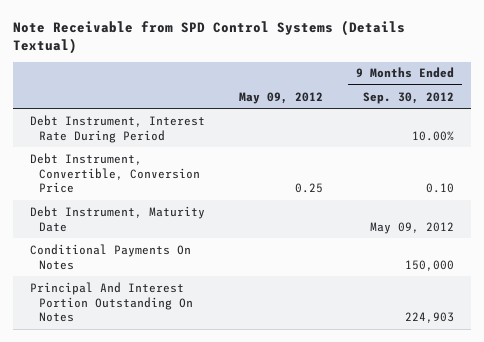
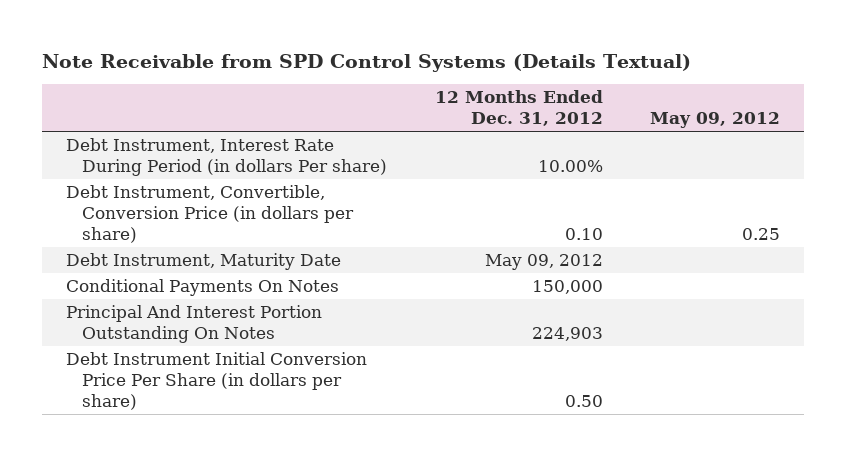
- | May 09, 2012 | 9 Months Ended Sep. 30, 2012
+ | 12 Months Ended Dec. 31, 2012 | May 09, 2012
- Debt Instrument, Interest Rate During Period | | 10.00%
- Debt Instrument, Convertible, Conversion Price | 0.25 | 0.10
+ Debt Instrument, Interest Rate During Period (in dollars Per share) | 10.00% |
+ Debt Instrument, Convertible, Conversion Price (in dollars per share) | 0.10 | 0.25
+ Debt Instrument Initial Conversion Price Per Share (in dollars per share) | 0.50 |

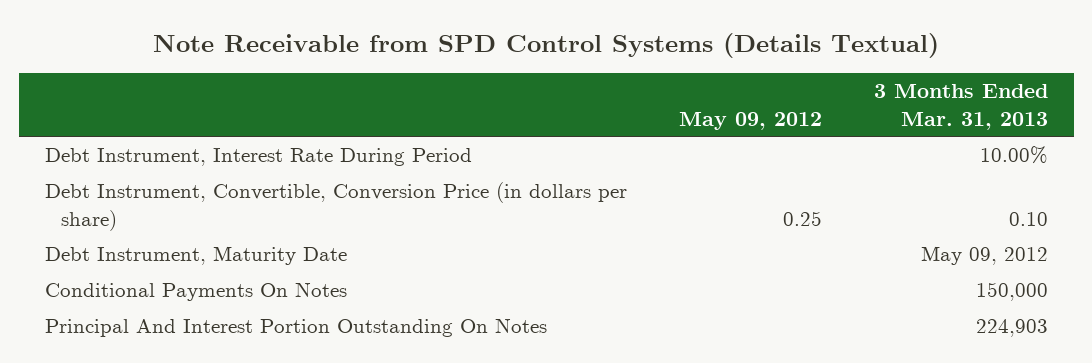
- | 12 Months Ended Dec. 31, 2012 | May 09, 2012
+ | May 09, 2012 | 3 Months Ended Mar. 31, 2013
- Debt Instrument, Interest Rate During Period (in dollars Per share) | 10.00% |
+ Debt Instrument, Interest Rate During Period | | 10.00%
- Debt Instrument Initial Conversion Price Per Share (in dollars per share) | 0.50 |

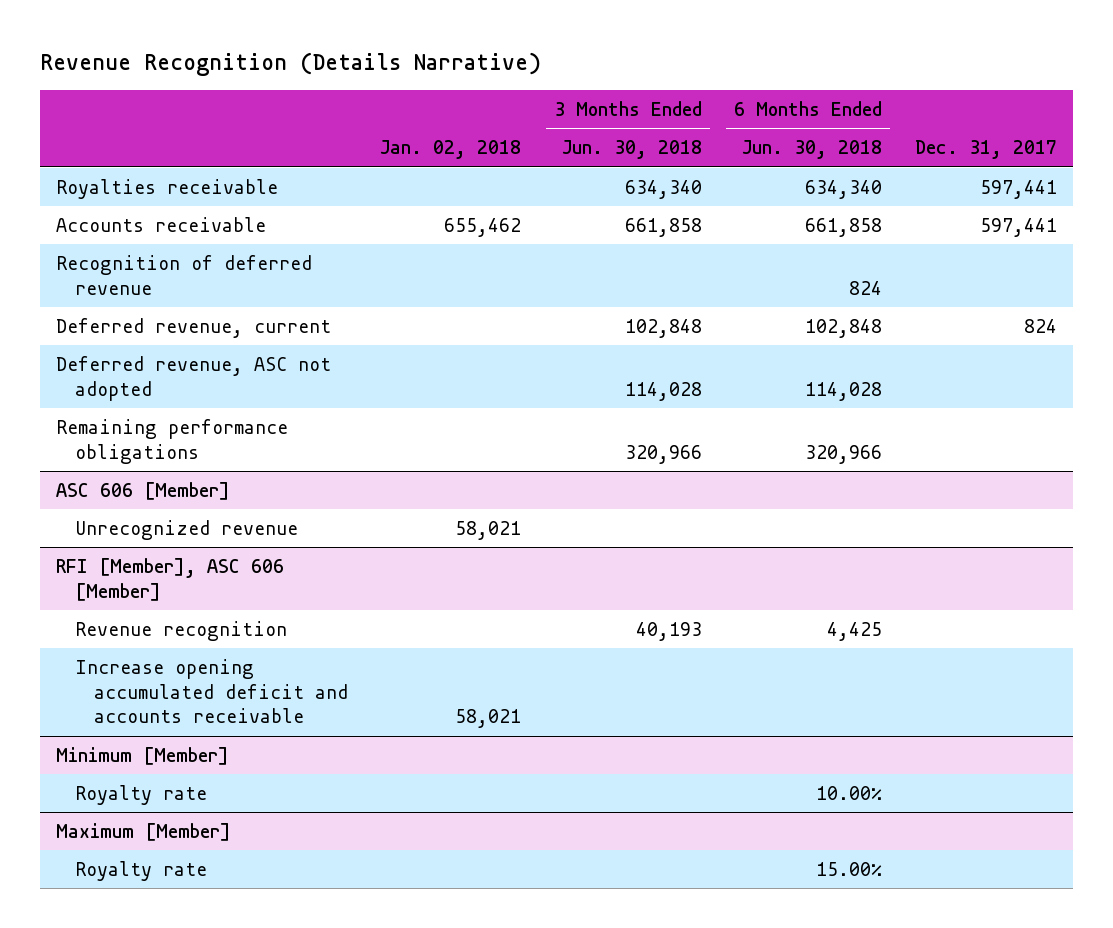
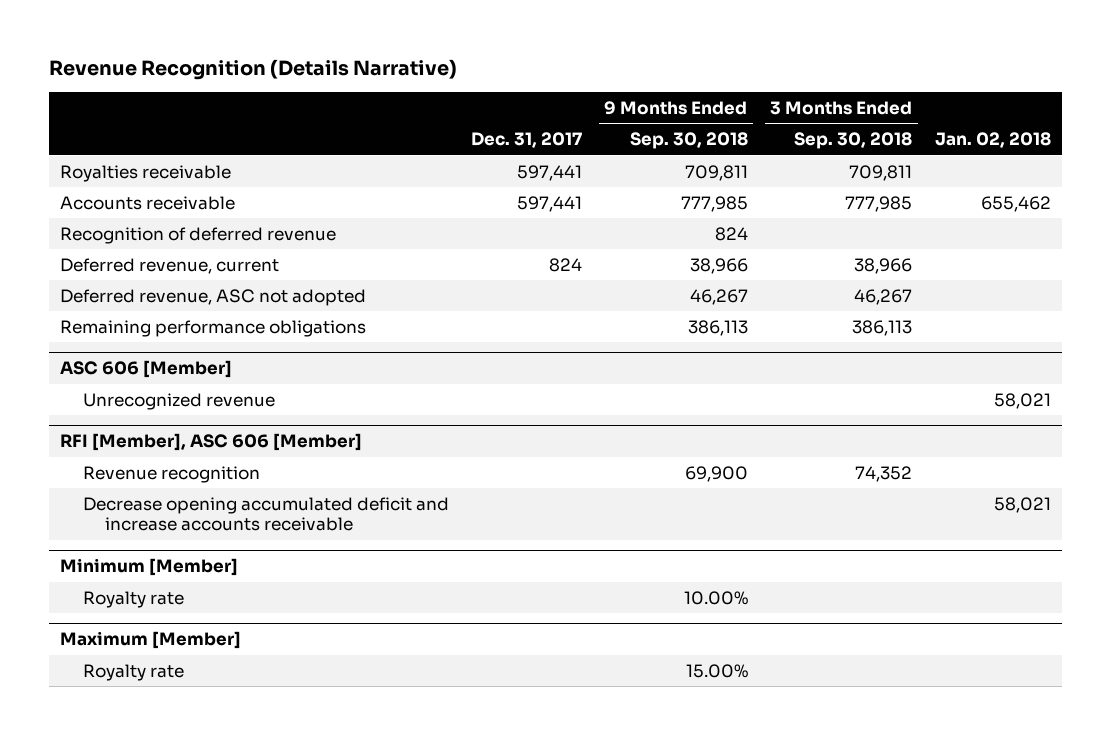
- | Jan. 02, 2018 | 3 Months Ended Jun. 30, 2018 | 6 Months Ended Jun. 30, 2018 | Dec. 31, 2017
+ | Dec. 31, 2017 | 9 Months Ended Sep. 30, 2018 | 3 Months Ended Sep. 30, 2018 | Jan. 02, 2018
@ RFI [Member], ASC 606 [Member]
- Increase opening accumulated deficit and accounts receivable | 58,021 | | |
+ Decrease opening accumulated deficit and increase accounts receivable | | | | 58,021

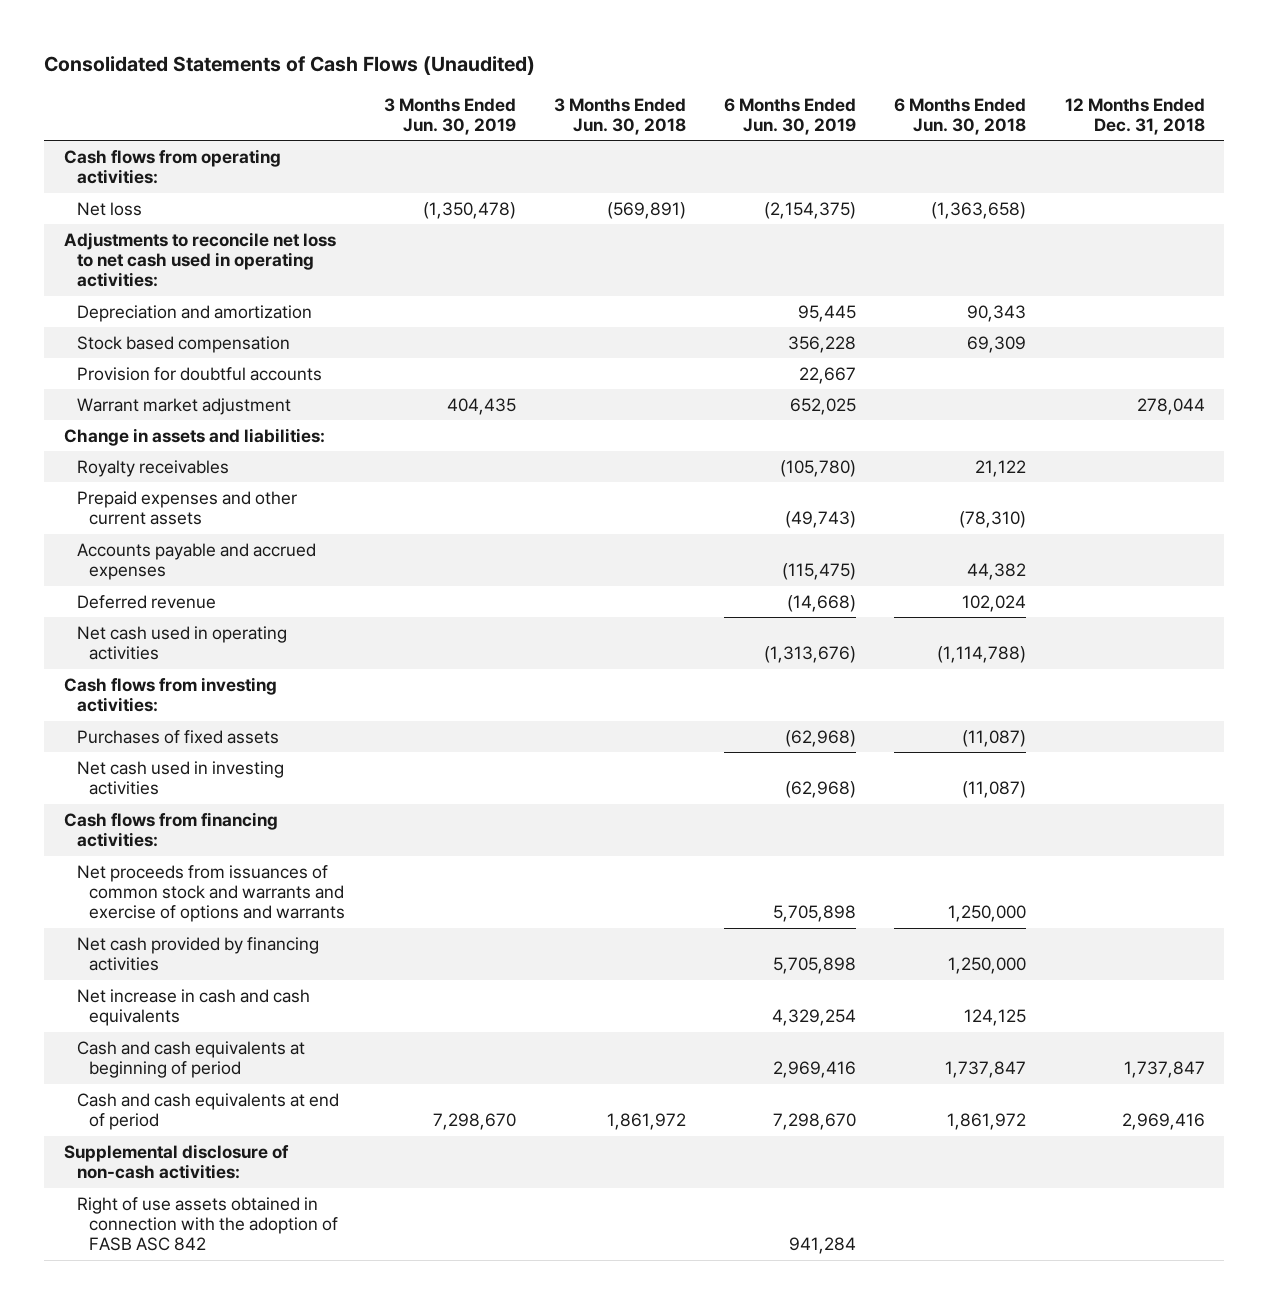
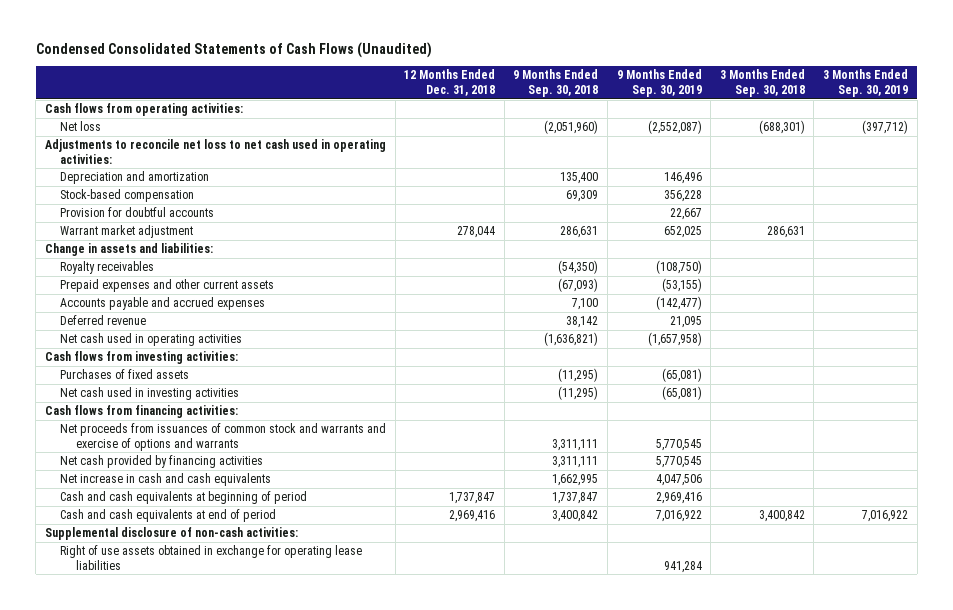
- Consolidated Statements of Cash Flows (Unaudited)
+ Condensed Consolidated Statements of Cash Flows (Unaudited)
- | 3 Months Ended Jun. 30, 2019 | 3 Months Ended Jun. 30, 2018 | 6 Months Ended Jun. 30, 2019 | 6 Months Ended Jun. 30, 2018 | 12 Months Ended Dec. 31, 2018
+ | 12 Months Ended Dec. 31, 2018 | 9 Months Ended Sep. 30, 2018 | 9 Months Ended Sep. 30, 2019 | 3 Months Ended Sep. 30, 2018 | 3 Months Ended Sep. 30, 2019
- Stock based compensation | | | 356,228 | 69,309 |
+ Stock-based compensation | | 69,309 | 356,228 | |
- Right of use assets obtained in connection with the adoption of FASB ASC 842 | | | 941,284 | |
+ Right of use assets obtained in exchange for operating lease liabilities | | | 941,284 | |

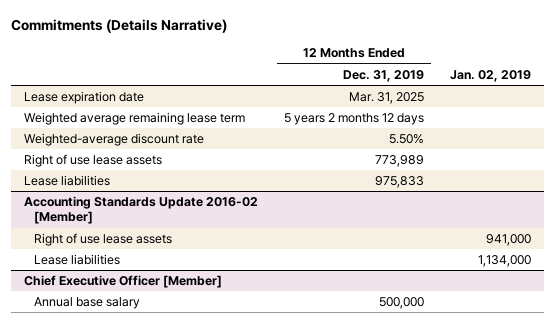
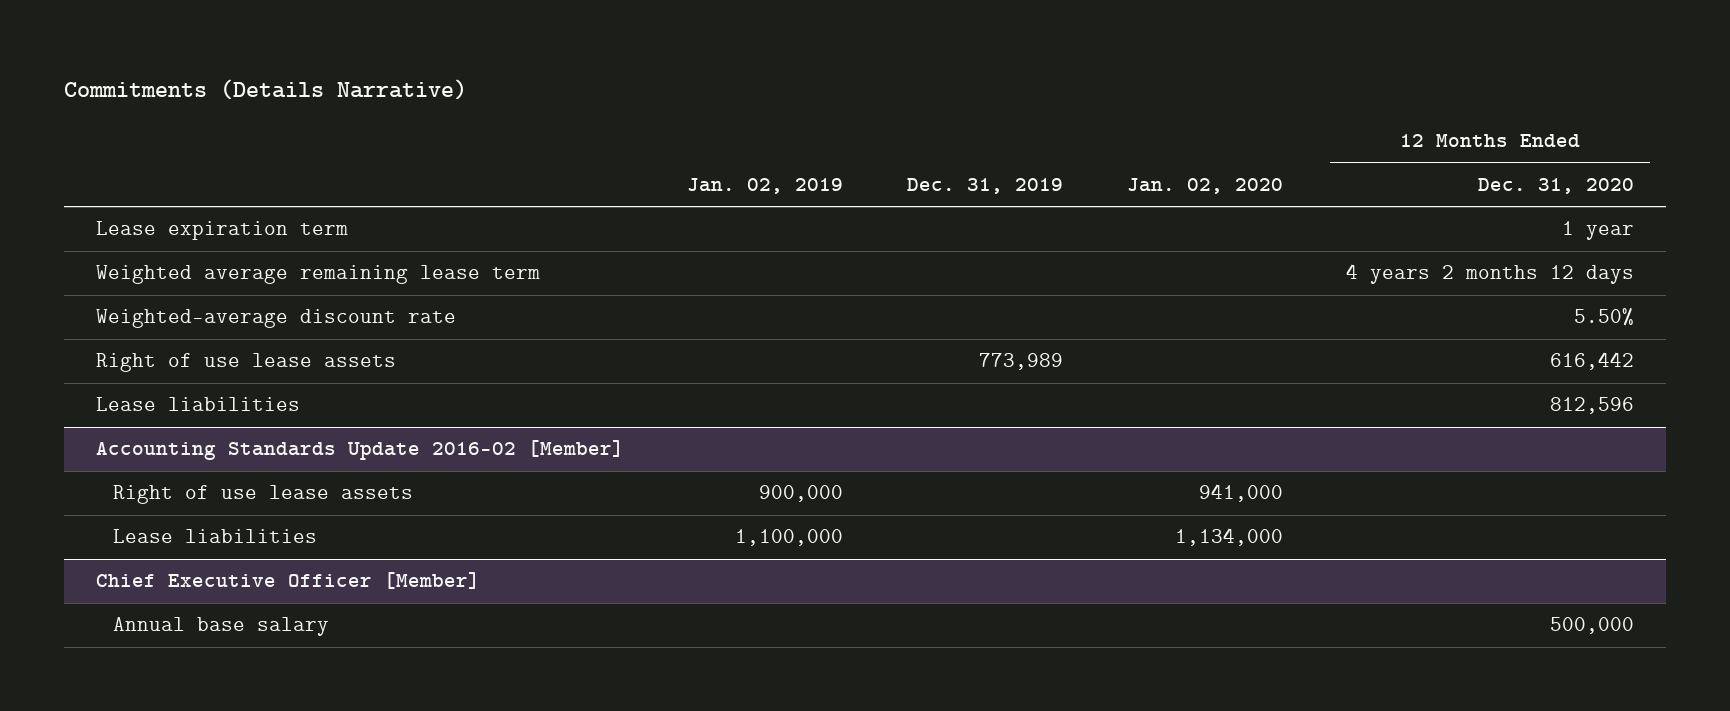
- | 12 Months Ended Dec. 31, 2019 | Jan. 02, 2019
+ | Jan. 02, 2019 | Dec. 31, 2019 | Jan. 02, 2020 | 12 Months Ended Dec. 31, 2020
- Lease expiration date | Mar. 31, 2025 |
+ Lease expiration term | | | | 1 year
@ Accounting Standards Update 2016-02 [Member]
- Right of use lease assets | | 941,000
- Lease liabilities | | 1,134,000
+ Right of use lease assets | 900,000 | | 941,000 |
+ Lease liabilities | 1,100,000 | | 1,134,000 |

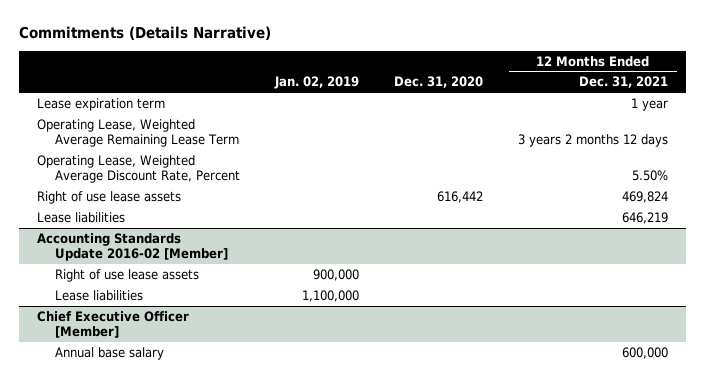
- | Jan. 02, 2019 | Dec. 31, 2019 | Jan. 02, 2020 | 12 Months Ended Dec. 31, 2020
+ | Jan. 02, 2019 | Dec. 31, 2020 | 12 Months Ended Dec. 31, 2021
- Weighted average remaining lease term | | | | 4 years 2 months 12 days
- Weighted-average discount rate | | | | 5.50%
+ Operating Lease, Weighted Average Remaining Lease Term | | | 3 years 2 months 12 days
+ Operating Lease, Weighted Average Discount Rate, Percent | | | 5.50%

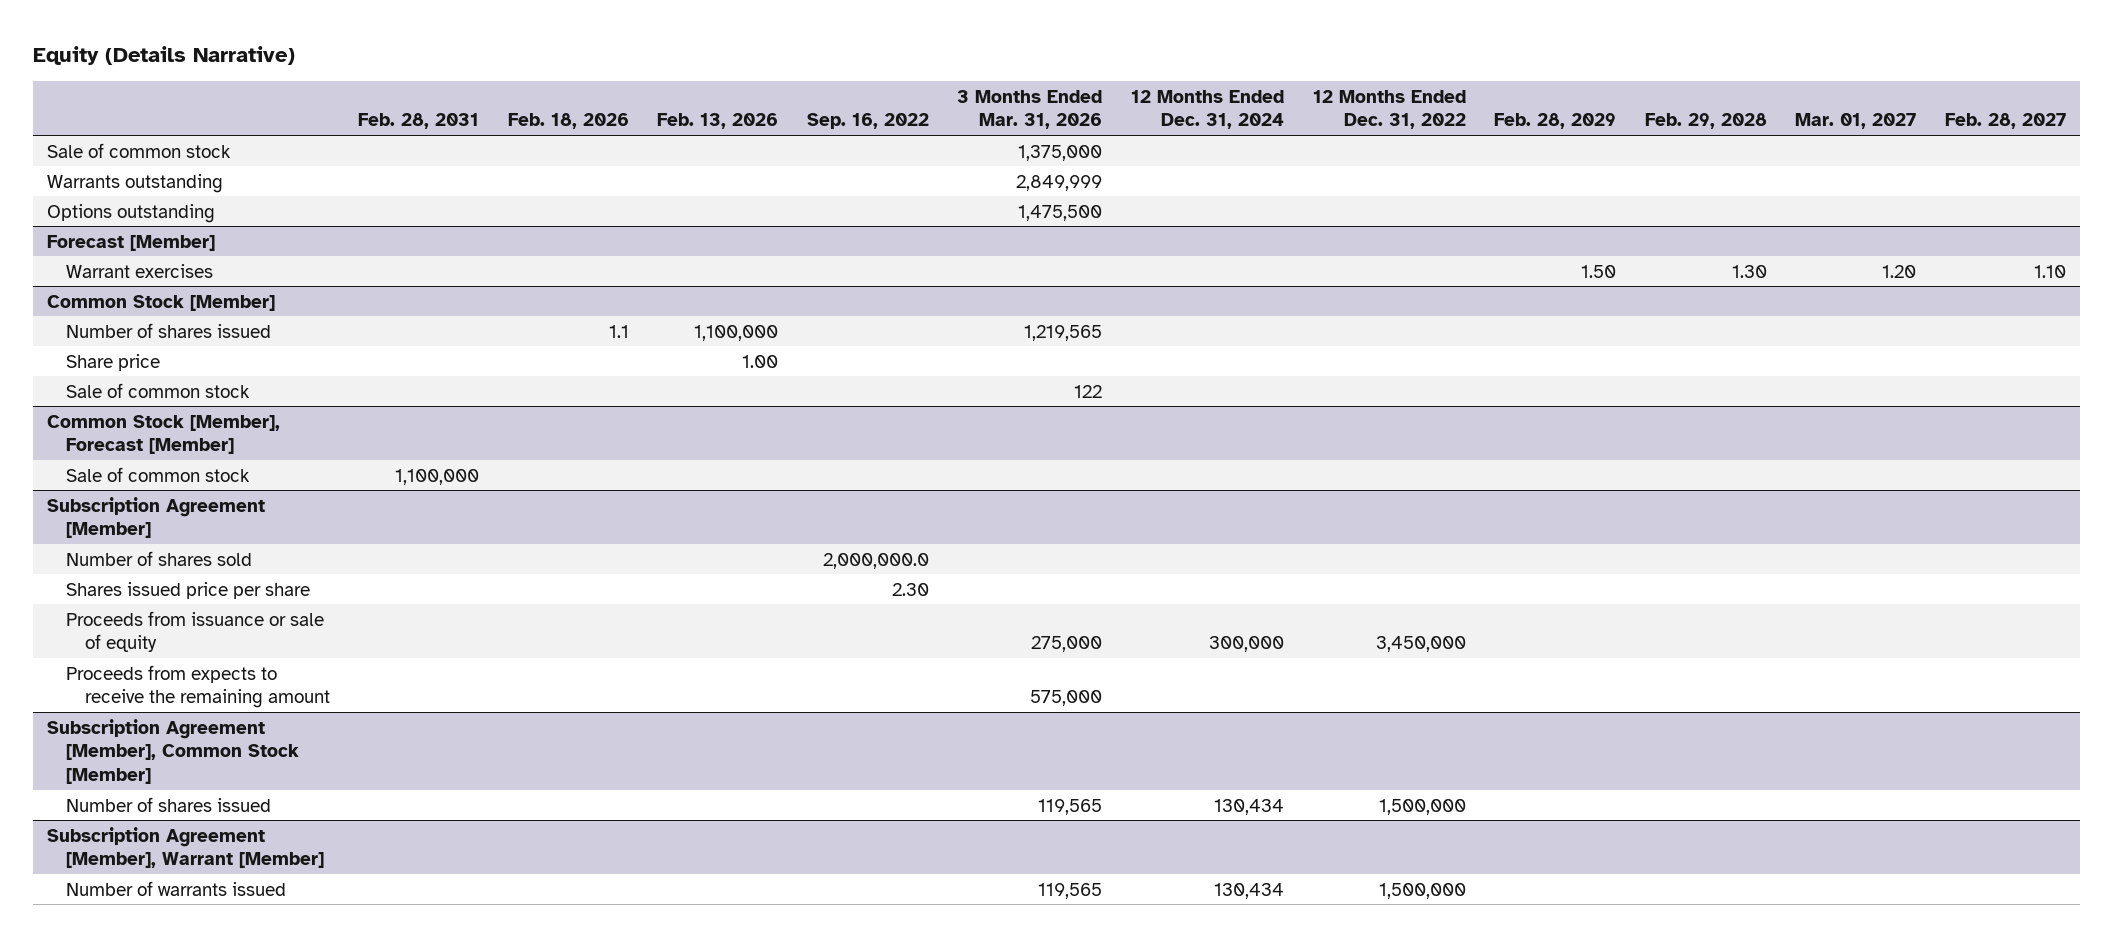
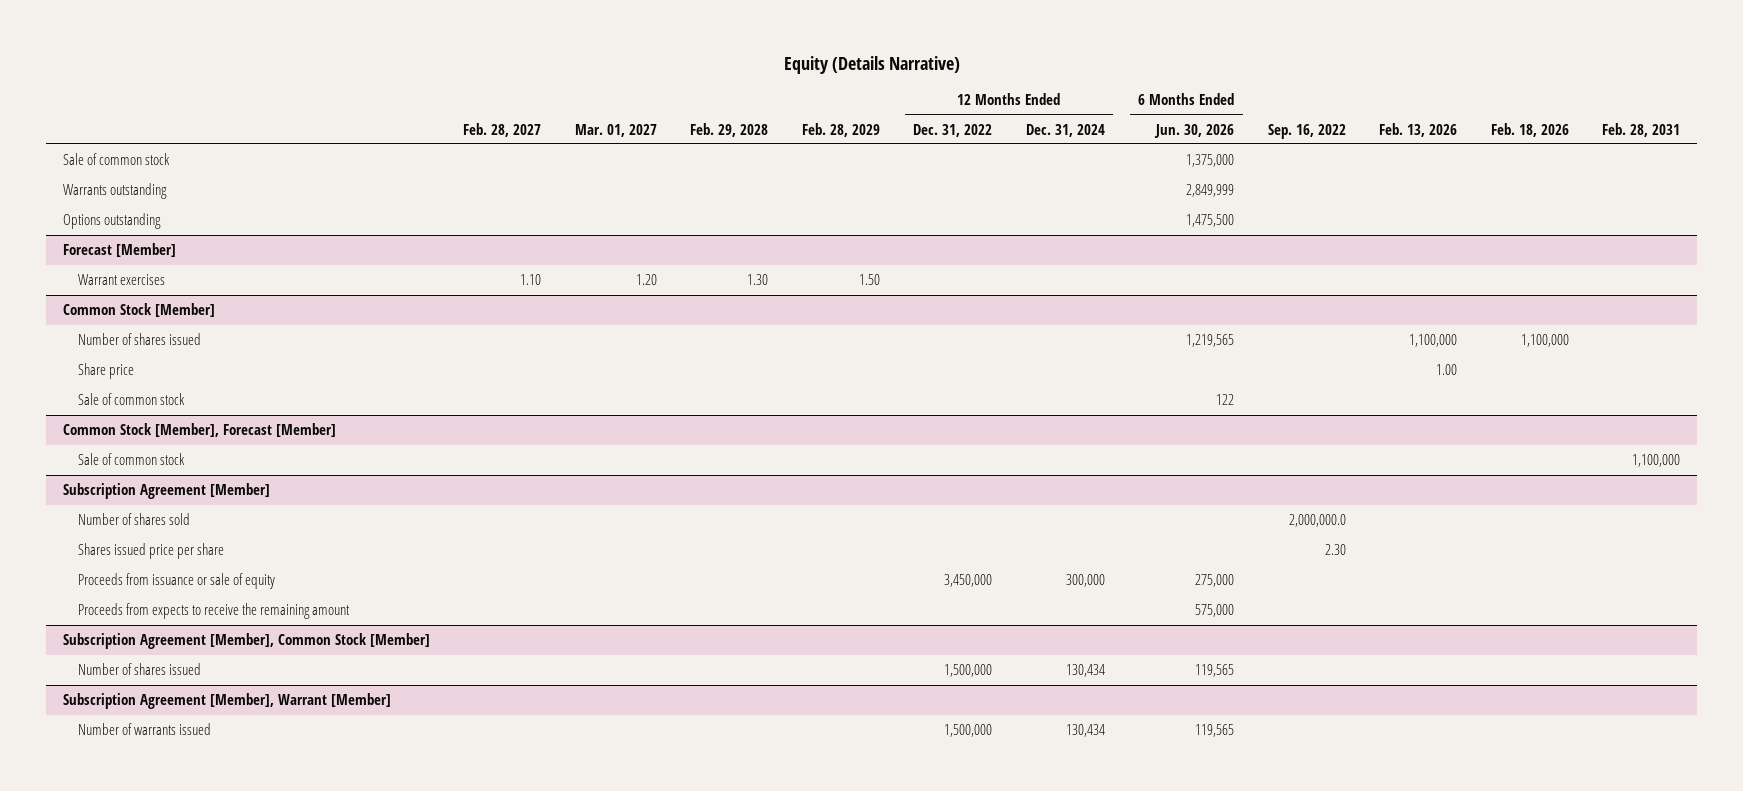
- | Feb. 28, 2031 | Feb. 18, 2026 | Feb. 13, 2026 | Sep. 16, 2022 | 3 Months Ended Mar. 31, 2026 | 12 Months Ended Dec. 31, 2024 | 12 Months Ended Dec. 31, 2022 | Feb. 28, 2029 | Feb. 29, 2028 | Mar. 01, 2027 | Feb. 28, 2027
+ | Feb. 28, 2027 | Mar. 01, 2027 | Feb. 29, 2028 | Feb. 28, 2029 | 12 Months Ended Dec. 31, 2022 | 12 Months Ended Dec. 31, 2024 | 6 Months Ended Jun. 30, 2026 | Sep. 16, 2022 | Feb. 13, 2026 | Feb. 18, 2026 | Feb. 28, 2031
@ Common Stock [Member]
- Number of shares issued | | 1.1 | 1,100,000 | | 1,219,565 | | | | | |
+ Number of shares issued | | | | | | | 1,219,565 | | 1,100,000 | 1,100,000 |

